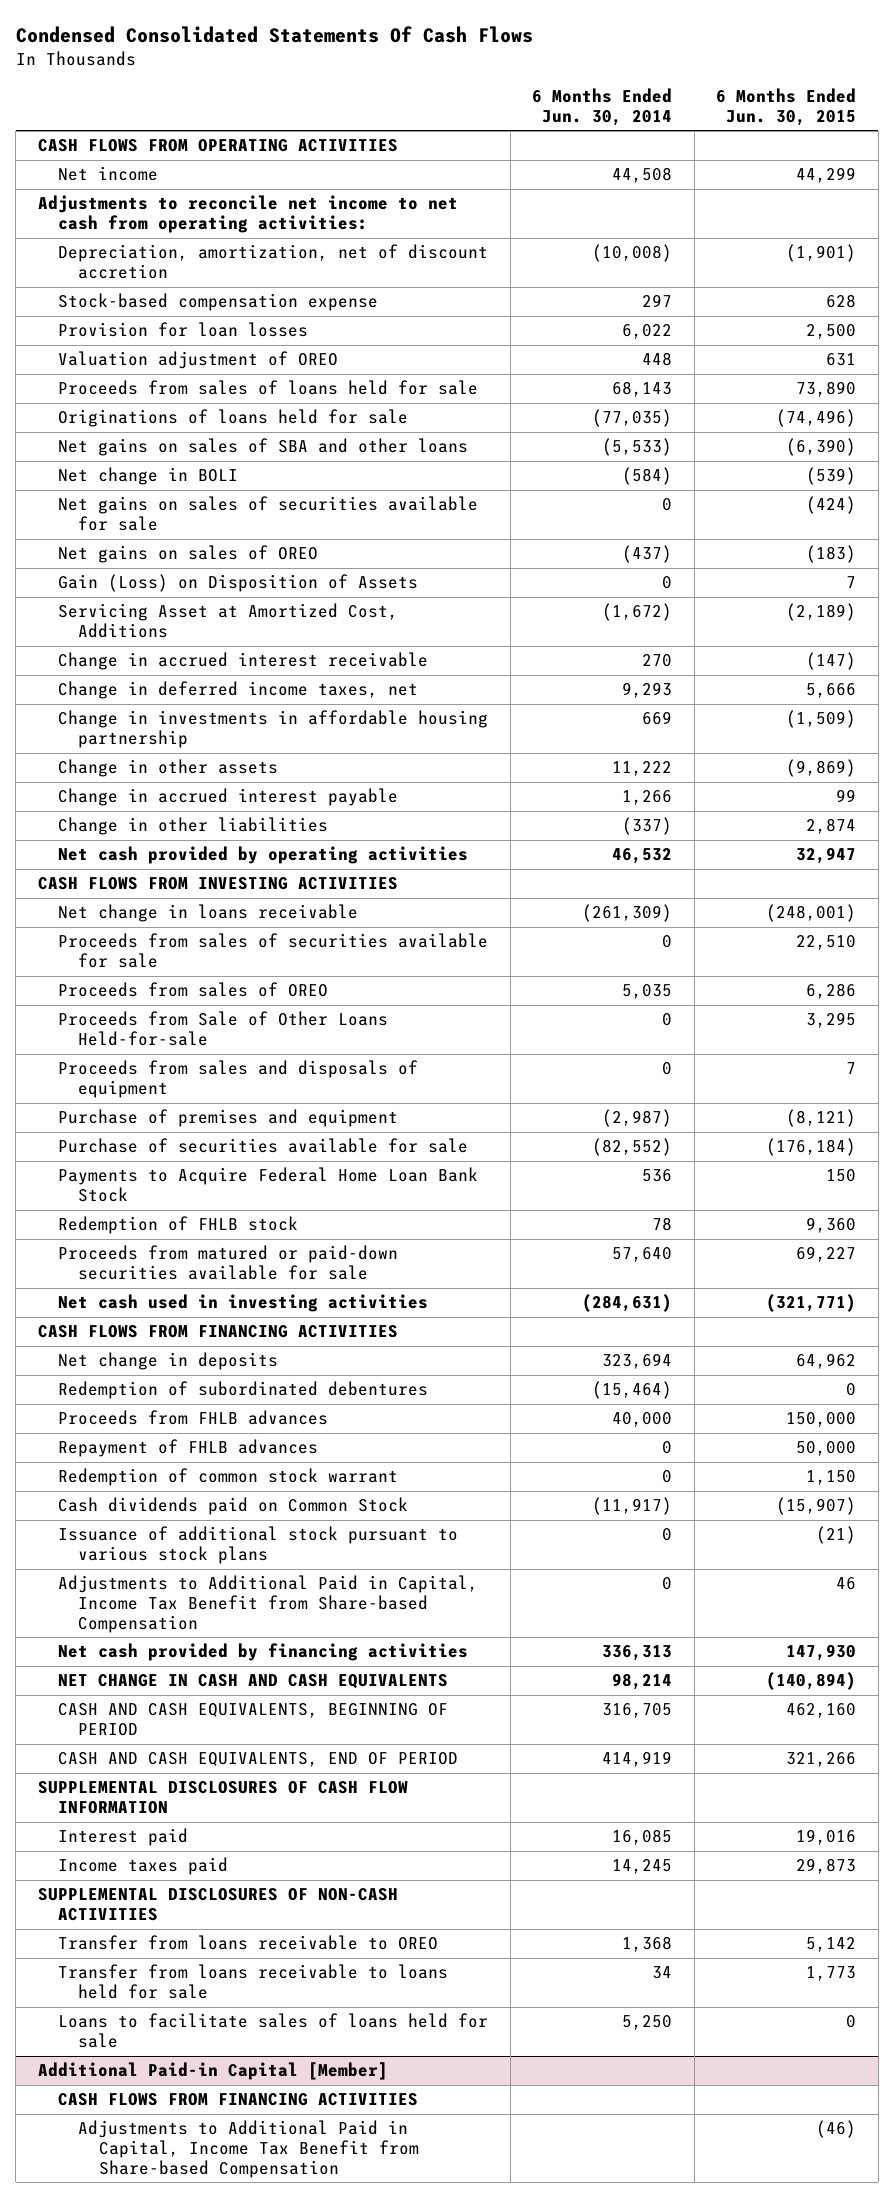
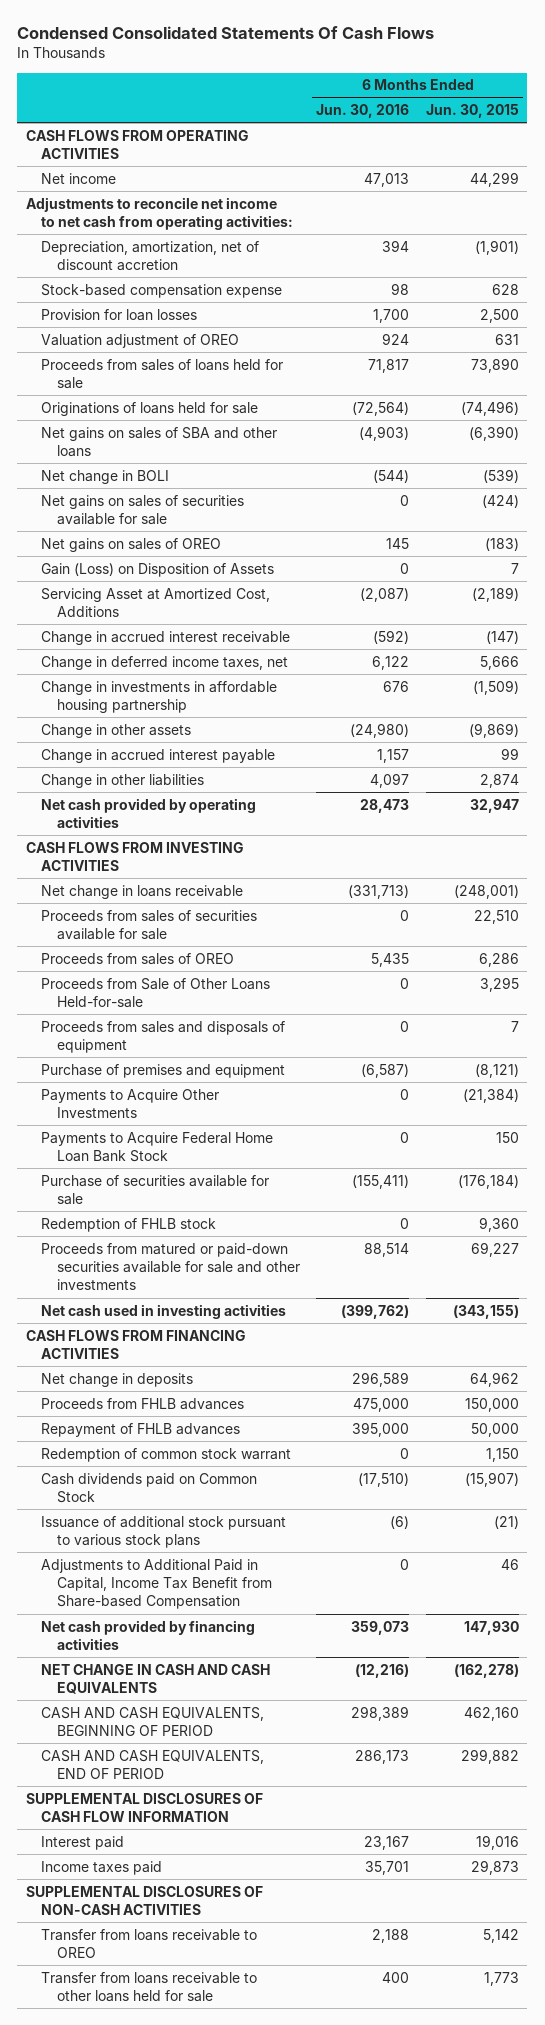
- | 6 Months Ended Jun. 30, 2014 | 6 Months Ended Jun. 30, 2015
+ | 6 Months Ended Jun. 30, 2016 | 6 Months Ended Jun. 30, 2015
+ Payments to Acquire Other Investments | 0 | (21,384)
moved down: Purchase of securities available for sale | (155,411) | (176,184)
- Proceeds from matured or paid-down securities available for sale | 57,640 | 69,227
- Net cash used in investing activities | (284,631) | (321,771)
+ Proceeds from matured or paid-down securities available for sale and other investments | 88,514 | 69,227
+ Net cash used in investing activities | (399,762) | (343,155)
- Redemption of subordinated debentures | (15,464) | 0
- NET CHANGE IN CASH AND CASH EQUIVALENTS | 98,214 | (140,894)
+ NET CHANGE IN CASH AND CASH EQUIVALENTS | (12,216) | (162,278)
- CASH AND CASH EQUIVALENTS, END OF PERIOD | 414,919 | 321,266
+ CASH AND CASH EQUIVALENTS, END OF PERIOD | 286,173 | 299,882
- Transfer from loans receivable to loans held for sale | 34 | 1,773
- Loans to facilitate sales of loans held for sale | 5,250 | 0
- Additional Paid-in Capital [Member]
- CASH FLOWS FROM FINANCING ACTIVITIES
- Adjustments to Additional Paid in Capital, Income Tax Benefit from Share-based Compensation | | (46)
+ Transfer from loans receivable to other loans held for sale | 400 | 1,773

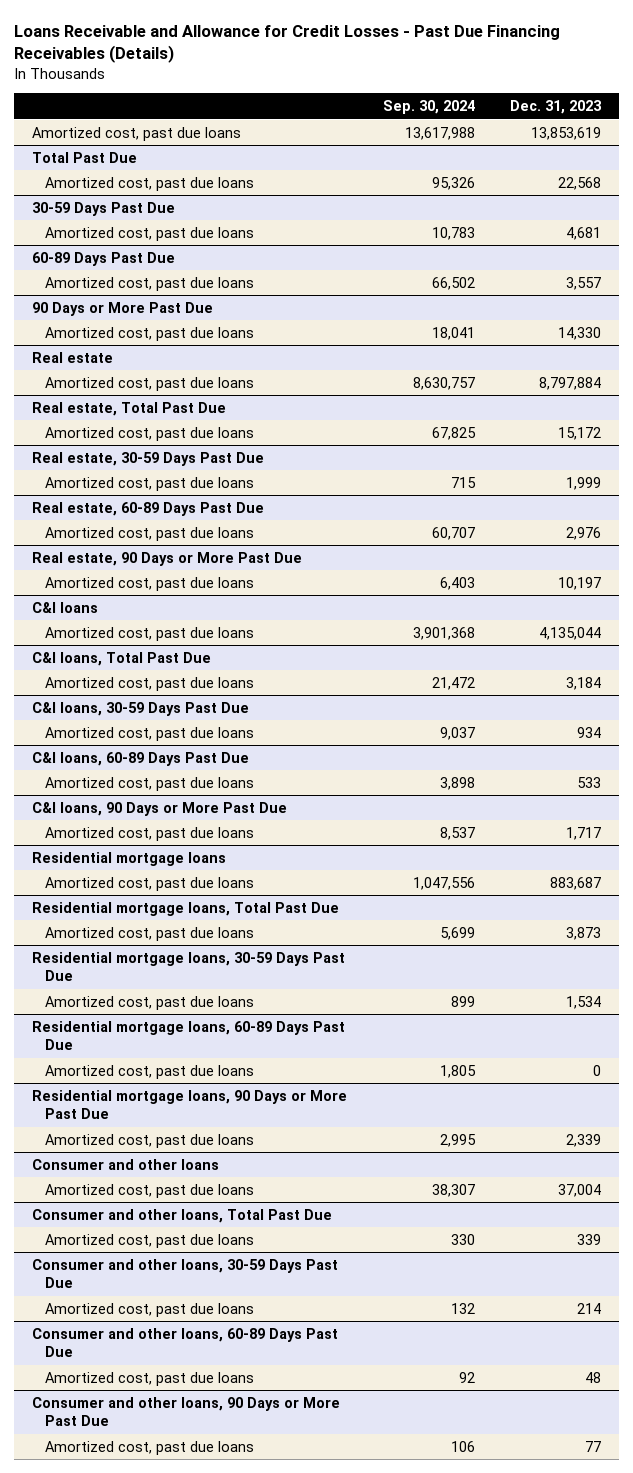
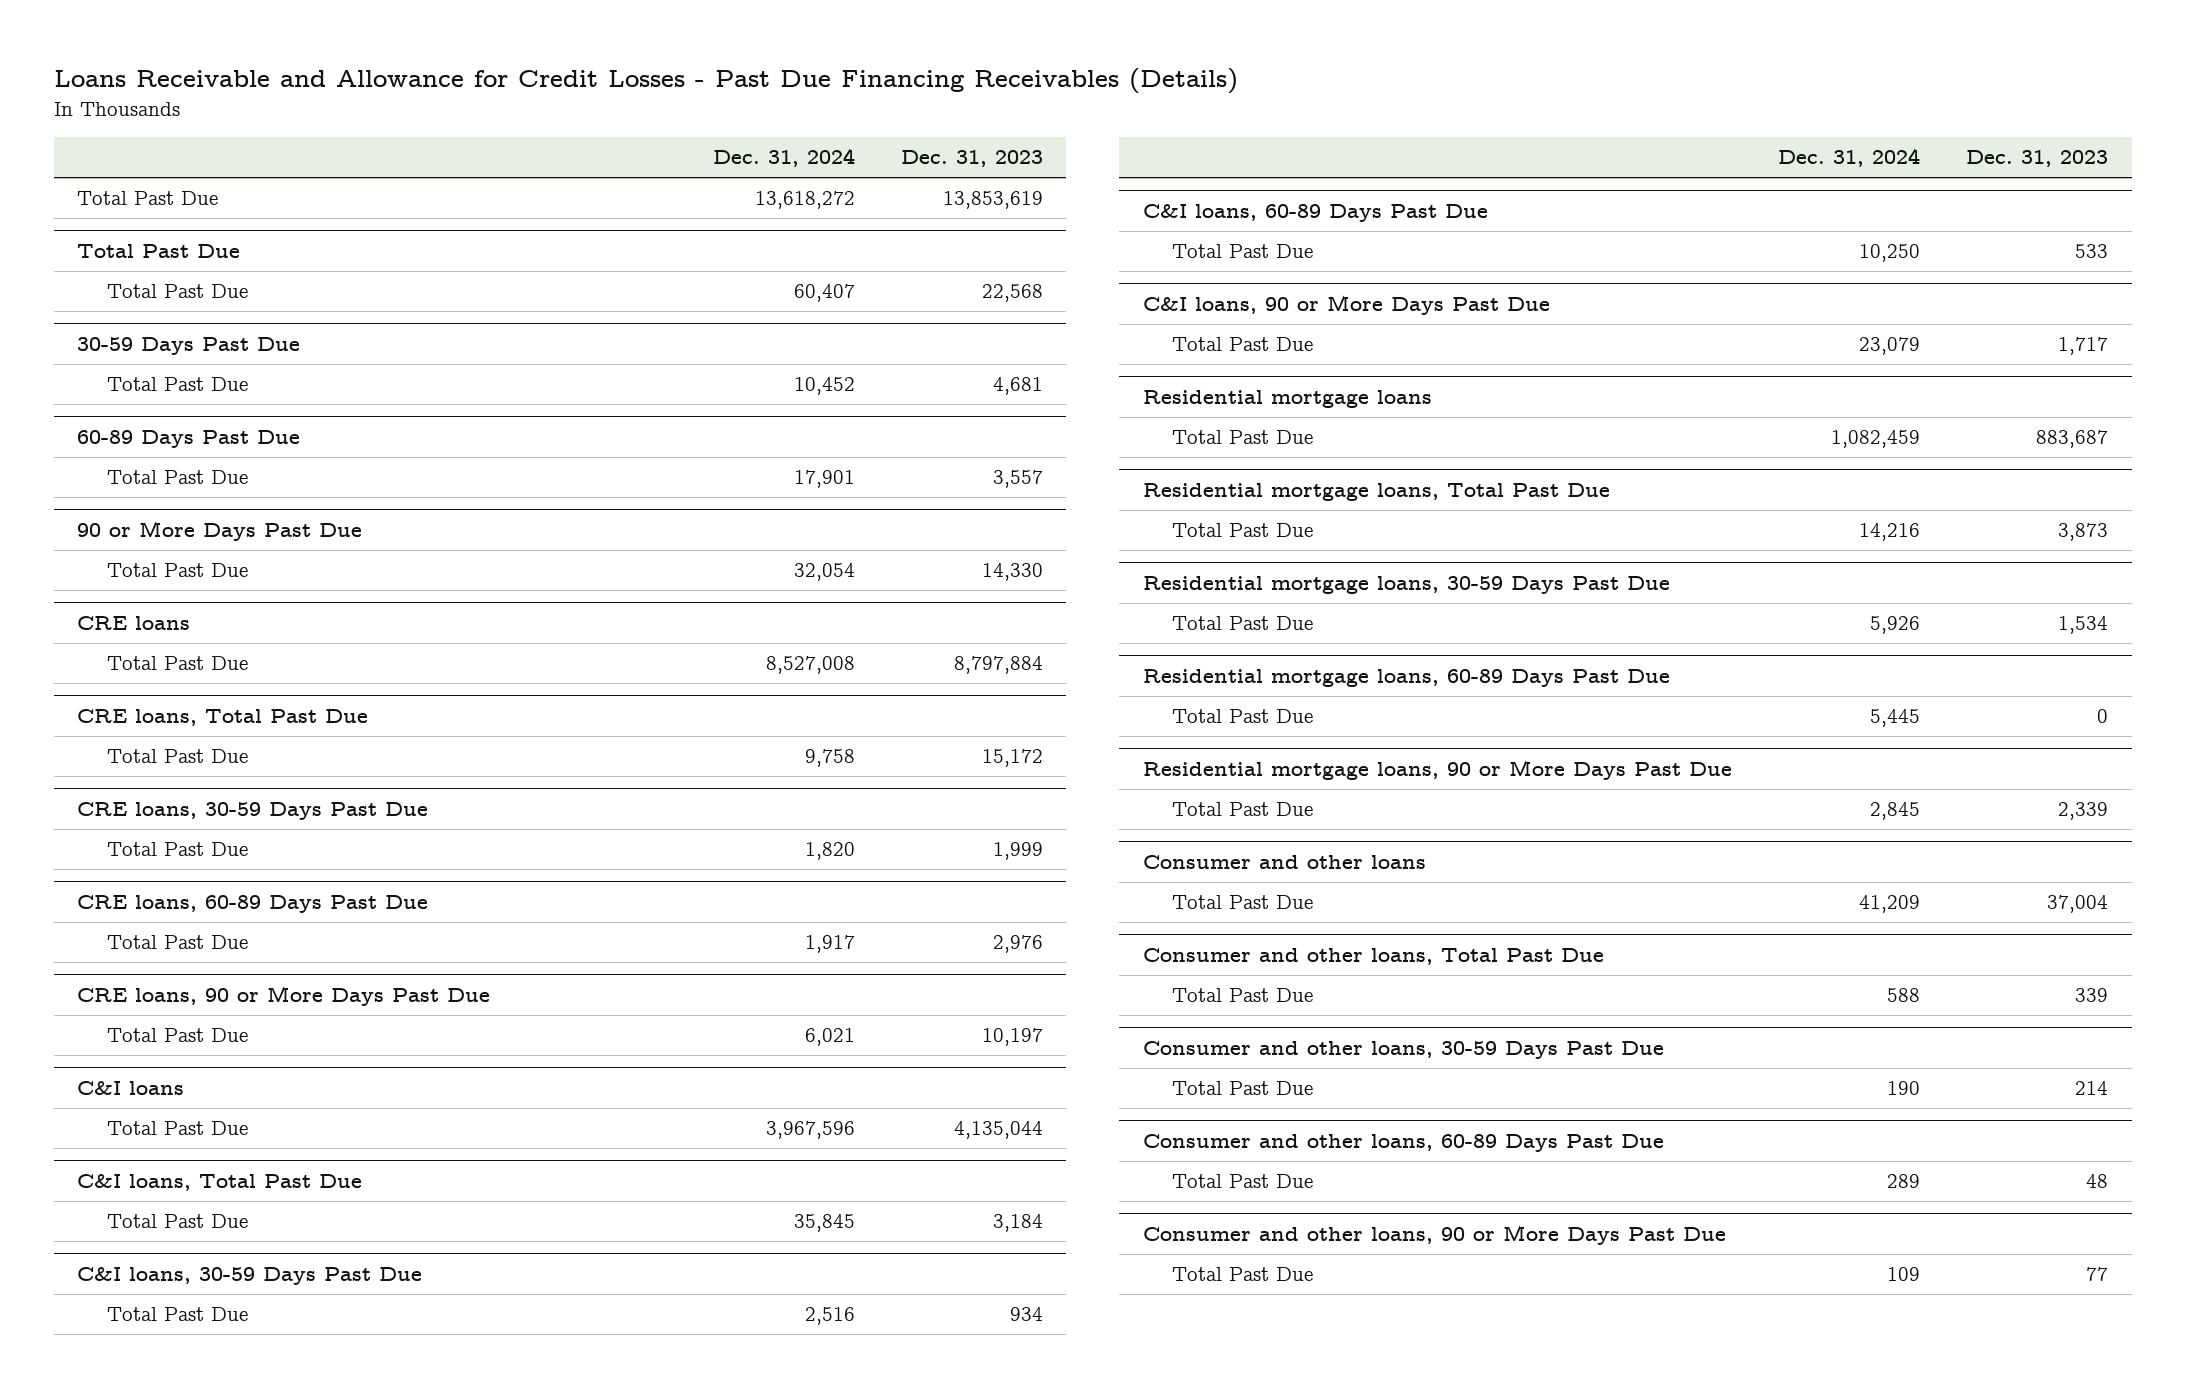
- | Sep. 30, 2024 | Dec. 31, 2023
+ | Dec. 31, 2024 | Dec. 31, 2023
- Amortized cost, past due loans | 13,617,988 | 13,853,619
+ Total Past Due | 13,618,272 | 13,853,619
@ Total Past Due
- Amortized cost, past due loans | 95,326 | 22,568
+ Total Past Due | 60,407 | 22,568
@ 30-59 Days Past Due
- Amortized cost, past due loans | 10,783 | 4,681
+ Total Past Due | 10,452 | 4,681
@ 60-89 Days Past Due
- Amortized cost, past due loans | 66,502 | 3,557
- 90 Days or More Past Due
- Amortized cost, past due loans | 18,041 | 14,330
- Real estate
- Amortized cost, past due loans | 8,630,757 | 8,797,884
- Real estate, Total Past Due
- Amortized cost, past due loans | 67,825 | 15,172
- Real estate, 30-59 Days Past Due
- Amortized cost, past due loans | 715 | 1,999
- Real estate, 60-89 Days Past Due
- Amortized cost, past due loans | 60,707 | 2,976
- Real estate, 90 Days or More Past Due
- Amortized cost, past due loans | 6,403 | 10,197
@ 60-89 Days Past Due
+ Total Past Due | 17,901 | 3,557
+ 90 or More Days Past Due
+ Total Past Due | 32,054 | 14,330
+ CRE loans
+ Total Past Due | 8,527,008 | 8,797,884
+ CRE loans, Total Past Due
+ Total Past Due | 9,758 | 15,172
+ CRE loans, 30-59 Days Past Due
+ Total Past Due | 1,820 | 1,999
+ CRE loans, 60-89 Days Past Due
+ Total Past Due | 1,917 | 2,976
+ CRE loans, 90 or More Days Past Due
+ Total Past Due | 6,021 | 10,197
@ C&I loans
- Amortized cost, past due loans | 3,901,368 | 4,135,044
+ Total Past Due | 3,967,596 | 4,135,044
@ C&I loans, Total Past Due
- Amortized cost, past due loans | 21,472 | 3,184
+ Total Past Due | 35,845 | 3,184
@ C&I loans, 30-59 Days Past Due
- Amortized cost, past due loans | 9,037 | 934
+ Total Past Due | 2,516 | 934
@ C&I loans, 60-89 Days Past Due
- Amortized cost, past due loans | 3,898 | 533
- C&I loans, 90 Days or More Past Due
- Amortized cost, past due loans | 8,537 | 1,717
@ C&I loans, 60-89 Days Past Due
+ Total Past Due | 10,250 | 533
+ C&I loans, 90 or More Days Past Due
+ Total Past Due | 23,079 | 1,717
@ Residential mortgage loans
- Amortized cost, past due loans | 1,047,556 | 883,687
+ Total Past Due | 1,082,459 | 883,687
@ Residential mortgage loans, Total Past Due
- Amortized cost, past due loans | 5,699 | 3,873
+ Total Past Due | 14,216 | 3,873
@ Residential mortgage loans, 30-59 Days Past Due
- Amortized cost, past due loans | 899 | 1,534
+ Total Past Due | 5,926 | 1,534
@ Residential mortgage loans, 60-89 Days Past Due
- Amortized cost, past due loans | 1,805 | 0
- Residential mortgage loans, 90 Days or More Past Due
- Amortized cost, past due loans | 2,995 | 2,339
@ Residential mortgage loans, 60-89 Days Past Due
+ Total Past Due | 5,445 | 0
+ Residential mortgage loans, 90 or More Days Past Due
+ Total Past Due | 2,845 | 2,339
@ Consumer and other loans
- Amortized cost, past due loans | 38,307 | 37,004
+ Total Past Due | 41,209 | 37,004
@ Consumer and other loans, Total Past Due
- Amortized cost, past due loans | 330 | 339
+ Total Past Due | 588 | 339
@ Consumer and other loans, 30-59 Days Past Due
- Amortized cost, past due loans | 132 | 214
+ Total Past Due | 190 | 214
@ Consumer and other loans, 60-89 Days Past Due
- Amortized cost, past due loans | 92 | 48
- Consumer and other loans, 90 Days or More Past Due
- Amortized cost, past due loans | 106 | 77
@ Consumer and other loans, 60-89 Days Past Due
+ Total Past Due | 289 | 48
+ Consumer and other loans, 90 or More Days Past Due
+ Total Past Due | 109 | 77

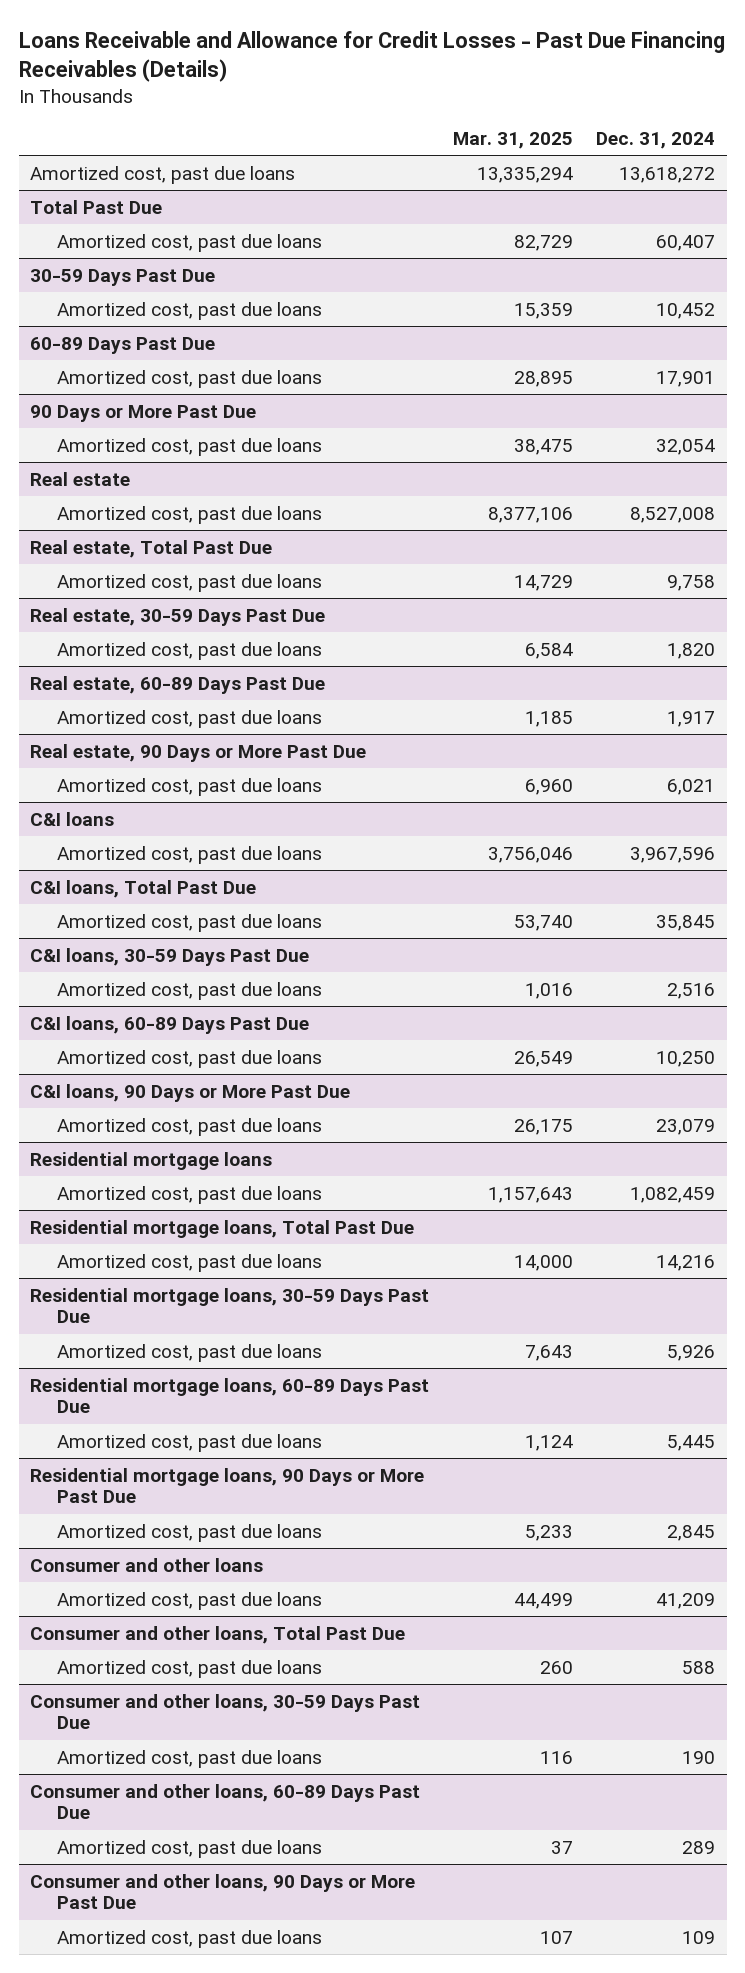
- | Dec. 31, 2024 | Dec. 31, 2023
+ | Mar. 31, 2025 | Dec. 31, 2024
- Total Past Due | 13,618,272 | 13,853,619
+ Amortized cost, past due loans | 13,335,294 | 13,618,272
@ Total Past Due
- Total Past Due | 60,407 | 22,568
+ Amortized cost, past due loans | 82,729 | 60,407
@ 30-59 Days Past Due
- Total Past Due | 10,452 | 4,681
+ Amortized cost, past due loans | 15,359 | 10,452
@ 60-89 Days Past Due
- Total Past Due | 17,901 | 3,557
- 90 or More Days Past Due
- Total Past Due | 32,054 | 14,330
- CRE loans
- Total Past Due | 8,527,008 | 8,797,884
- CRE loans, Total Past Due
- Total Past Due | 9,758 | 15,172
- CRE loans, 30-59 Days Past Due
- Total Past Due | 1,820 | 1,999
- CRE loans, 60-89 Days Past Due
- Total Past Due | 1,917 | 2,976
- CRE loans, 90 or More Days Past Due
- Total Past Due | 6,021 | 10,197
@ 60-89 Days Past Due
+ Amortized cost, past due loans | 28,895 | 17,901
+ 90 Days or More Past Due
+ Amortized cost, past due loans | 38,475 | 32,054
+ Real estate
+ Amortized cost, past due loans | 8,377,106 | 8,527,008
+ Real estate, Total Past Due
+ Amortized cost, past due loans | 14,729 | 9,758
+ Real estate, 30-59 Days Past Due
+ Amortized cost, past due loans | 6,584 | 1,820
+ Real estate, 60-89 Days Past Due
+ Amortized cost, past due loans | 1,185 | 1,917
+ Real estate, 90 Days or More Past Due
+ Amortized cost, past due loans | 6,960 | 6,021
@ C&I loans
- Total Past Due | 3,967,596 | 4,135,044
+ Amortized cost, past due loans | 3,756,046 | 3,967,596
@ C&I loans, Total Past Due
- Total Past Due | 35,845 | 3,184
+ Amortized cost, past due loans | 53,740 | 35,845
@ C&I loans, 30-59 Days Past Due
- Total Past Due | 2,516 | 934
+ Amortized cost, past due loans | 1,016 | 2,516
@ C&I loans, 60-89 Days Past Due
- Total Past Due | 10,250 | 533
- C&I loans, 90 or More Days Past Due
- Total Past Due | 23,079 | 1,717
@ C&I loans, 60-89 Days Past Due
+ Amortized cost, past due loans | 26,549 | 10,250
+ C&I loans, 90 Days or More Past Due
+ Amortized cost, past due loans | 26,175 | 23,079
@ Residential mortgage loans
- Total Past Due | 1,082,459 | 883,687
+ Amortized cost, past due loans | 1,157,643 | 1,082,459
@ Residential mortgage loans, Total Past Due
- Total Past Due | 14,216 | 3,873
+ Amortized cost, past due loans | 14,000 | 14,216
@ Residential mortgage loans, 30-59 Days Past Due
- Total Past Due | 5,926 | 1,534
+ Amortized cost, past due loans | 7,643 | 5,926
@ Residential mortgage loans, 60-89 Days Past Due
- Total Past Due | 5,445 | 0
- Residential mortgage loans, 90 or More Days Past Due
- Total Past Due | 2,845 | 2,339
@ Residential mortgage loans, 60-89 Days Past Due
+ Amortized cost, past due loans | 1,124 | 5,445
+ Residential mortgage loans, 90 Days or More Past Due
+ Amortized cost, past due loans | 5,233 | 2,845
@ Consumer and other loans
- Total Past Due | 41,209 | 37,004
+ Amortized cost, past due loans | 44,499 | 41,209
@ Consumer and other loans, Total Past Due
- Total Past Due | 588 | 339
+ Amortized cost, past due loans | 260 | 588
@ Consumer and other loans, 30-59 Days Past Due
- Total Past Due | 190 | 214
+ Amortized cost, past due loans | 116 | 190
@ Consumer and other loans, 60-89 Days Past Due
- Total Past Due | 289 | 48
- Consumer and other loans, 90 or More Days Past Due
- Total Past Due | 109 | 77
@ Consumer and other loans, 60-89 Days Past Due
+ Amortized cost, past due loans | 37 | 289
+ Consumer and other loans, 90 Days or More Past Due
+ Amortized cost, past due loans | 107 | 109

